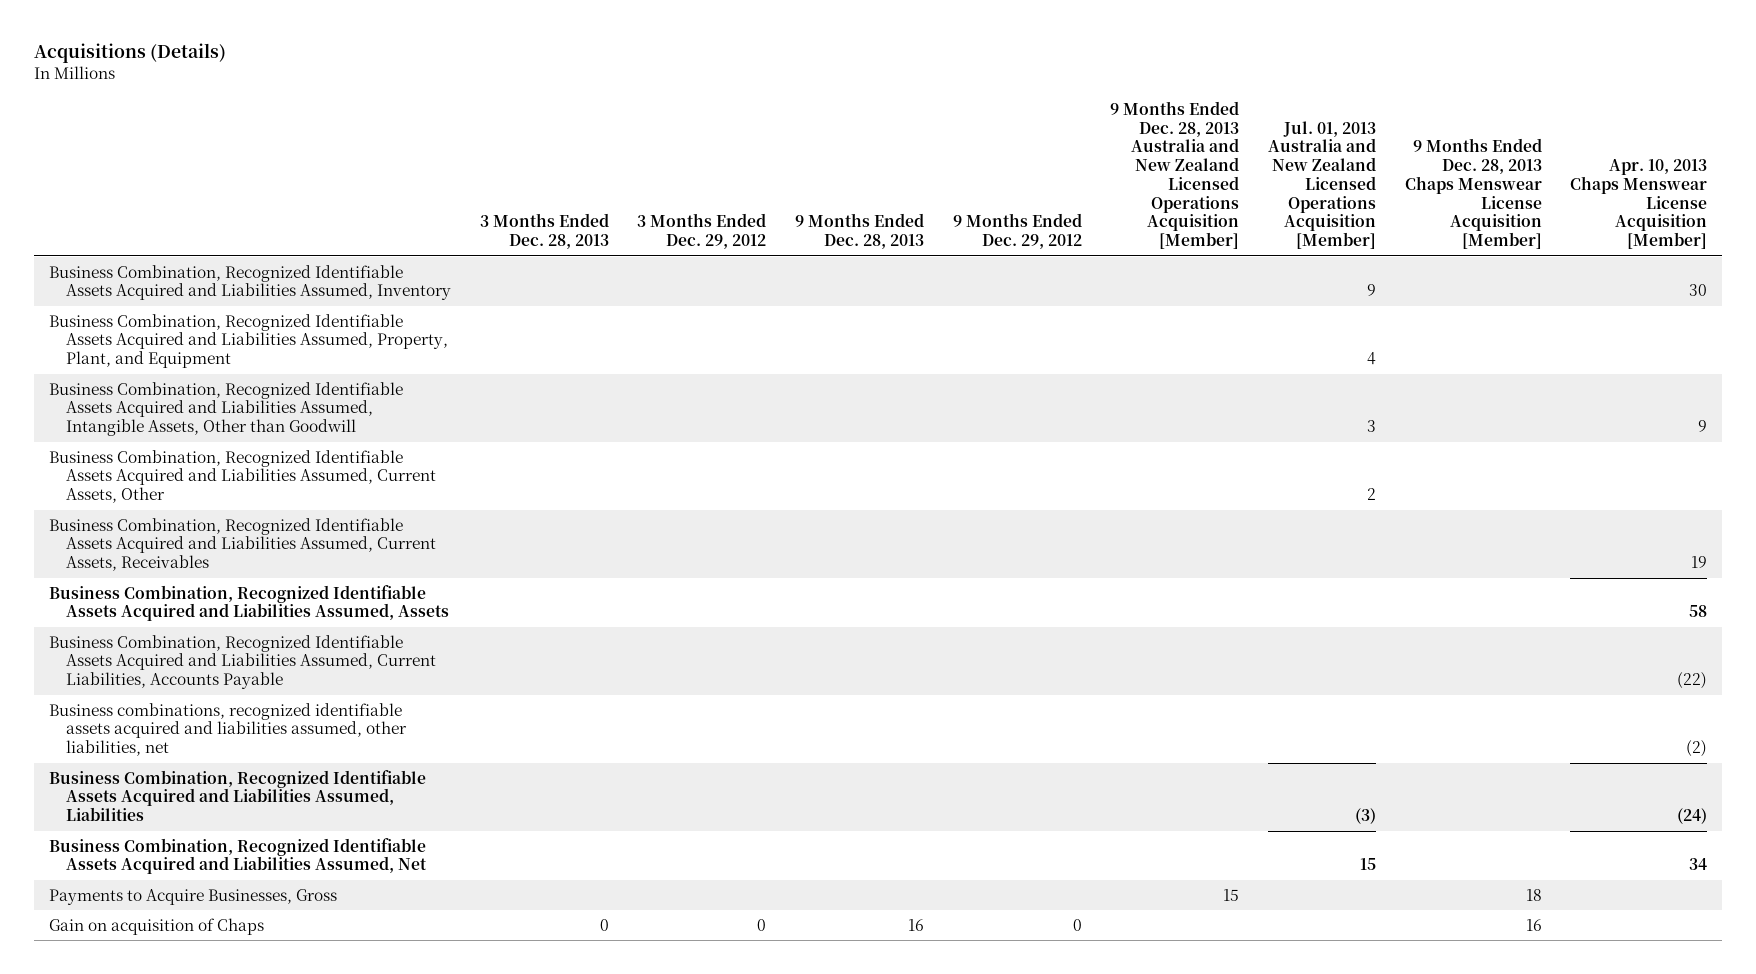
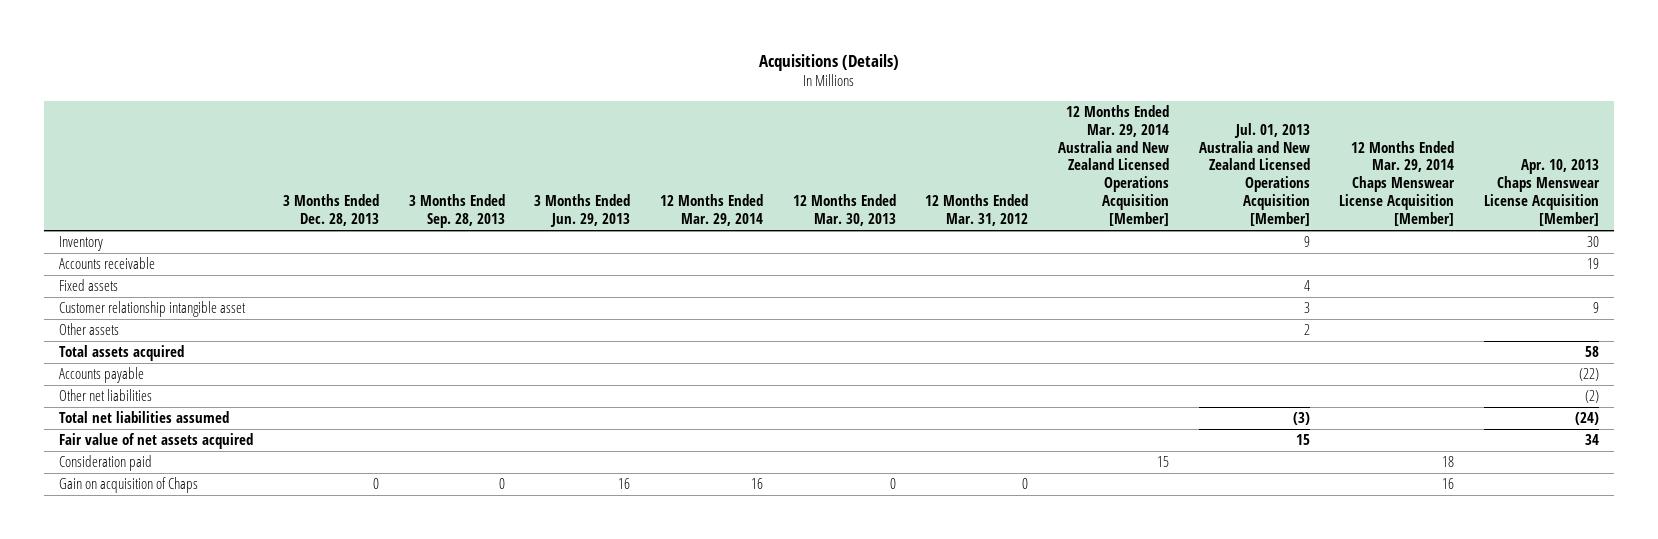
- | 3 Months Ended Dec. 28, 2013 | 3 Months Ended Dec. 29, 2012 | 9 Months Ended Dec. 28, 2013 | 9 Months Ended Dec. 29, 2012 | 9 Months Ended Dec. 28, 2013 Australia and New Zealand Licensed Operations Acquisition [Member] | Jul. 01, 2013 Australia and New Zealand Licensed Operations Acquisition [Member] | 9 Months Ended Dec. 28, 2013 Chaps Menswear License Acquisition [Member] | Apr. 10, 2013 Chaps Menswear License Acquisition [Member]
+ | 3 Months Ended Dec. 28, 2013 | 3 Months Ended Sep. 28, 2013 | 3 Months Ended Jun. 29, 2013 | 12 Months Ended Mar. 29, 2014 | 12 Months Ended Mar. 30, 2013 | 12 Months Ended Mar. 31, 2012 | 12 Months Ended Mar. 29, 2014 Australia and New Zealand Licensed Operations Acquisition [Member] | Jul. 01, 2013 Australia and New Zealand Licensed Operations Acquisition [Member] | 12 Months Ended Mar. 29, 2014 Chaps Menswear License Acquisition [Member] | Apr. 10, 2013 Chaps Menswear License Acquisition [Member]
- Business Combination, Recognized Identifiable Assets Acquired and Liabilities Assumed, Inventory | | | | | | 9 | | 30
- Business Combination, Recognized Identifiable Assets Acquired and Liabilities Assumed, Property, Plant, and Equipment | | | | | | 4 | |
- Business Combination, Recognized Identifiable Assets Acquired and Liabilities Assumed, Intangible Assets, Other than Goodwill | | | | | | 3 | | 9
- Business Combination, Recognized Identifiable Assets Acquired and Liabilities Assumed, Current Assets, Other | | | | | | 2 | |
- Business Combination, Recognized Identifiable Assets Acquired and Liabilities Assumed, Current Assets, Receivables | | | | | | | | 19
- Business Combination, Recognized Identifiable Assets Acquired and Liabilities Assumed, Assets | | | | | | | | 58
- Business Combination, Recognized Identifiable Assets Acquired and Liabilities Assumed, Current Liabilities, Accounts Payable | | | | | | | | (22)
- Business combinations, recognized identifiable assets acquired and liabilities assumed, other liabilities, net | | | | | | | | (2)
- Business Combination, Recognized Identifiable Assets Acquired and Liabilities Assumed, Liabilities | | | | | | (3) | | (24)
- Business Combination, Recognized Identifiable Assets Acquired and Liabilities Assumed, Net | | | | | | 15 | | 34
- Payments to Acquire Businesses, Gross | | | | | 15 | | 18 |
+ Inventory | | | | | | | | 9 | | 30
+ Accounts receivable | | | | | | | | | | 19
+ Fixed assets | | | | | | | | 4 | |
+ Customer relationship intangible asset | | | | | | | | 3 | | 9
+ Other assets | | | | | | | | 2 | |
+ Total assets acquired | | | | | | | | | | 58
+ Accounts payable | | | | | | | | | | (22)
+ Other net liabilities | | | | | | | | | | (2)
+ Total net liabilities assumed | | | | | | | | (3) | | (24)
+ Fair value of net assets acquired | | | | | | | | 15 | | 34
+ Consideration paid | | | | | | | 15 | | 18 |

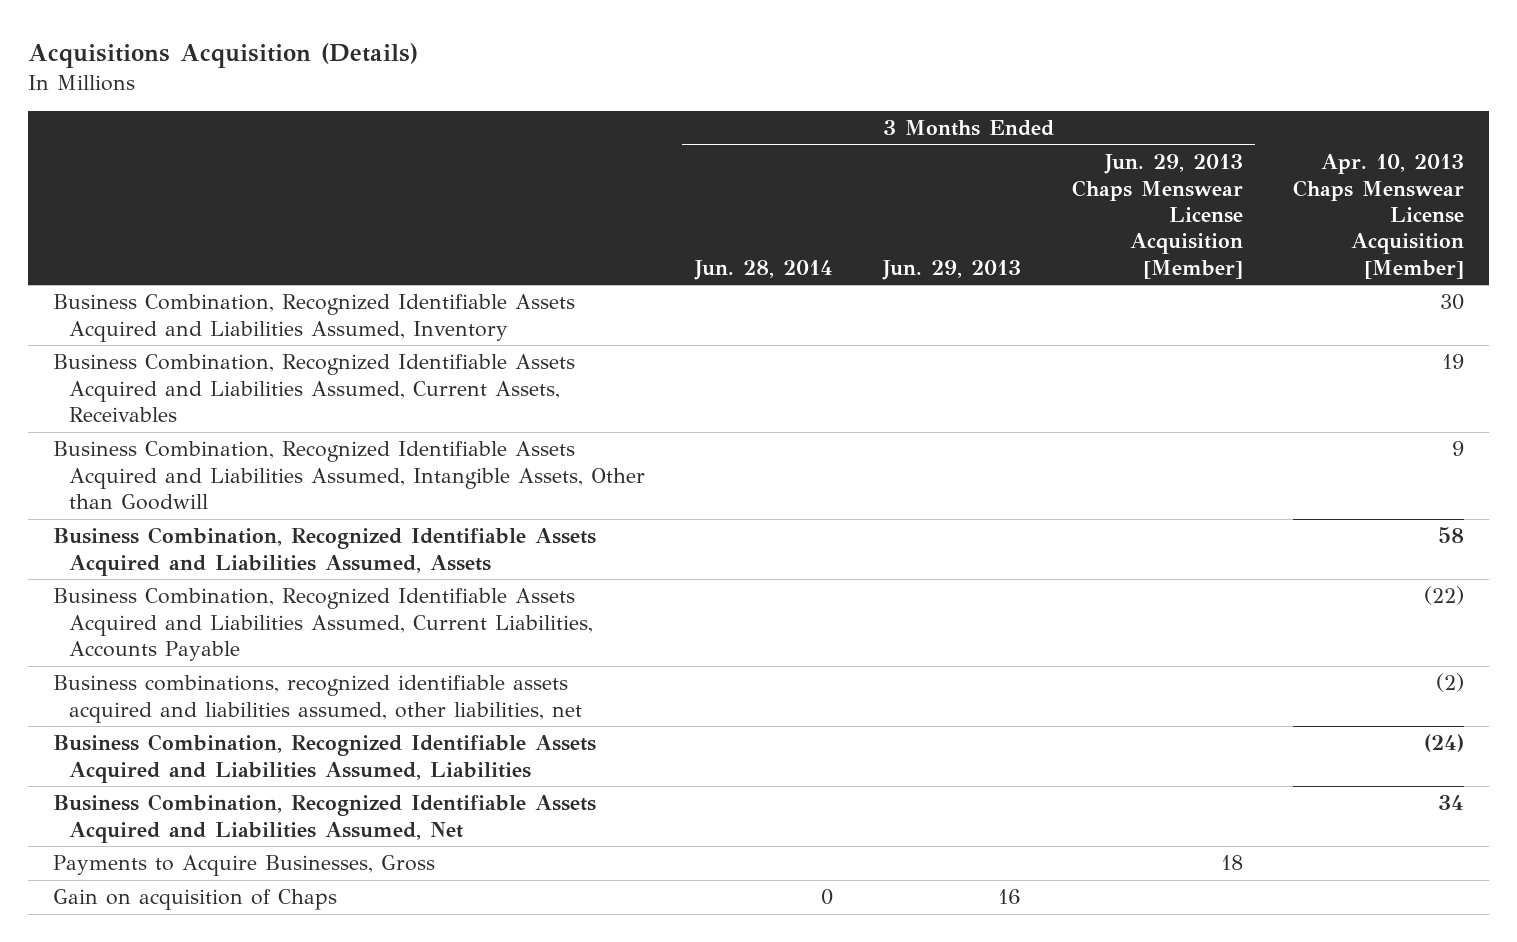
- Acquisitions (Details)
+ Acquisitions Acquisition (Details)
- | 3 Months Ended Dec. 28, 2013 | 3 Months Ended Sep. 28, 2013 | 3 Months Ended Jun. 29, 2013 | 12 Months Ended Mar. 29, 2014 | 12 Months Ended Mar. 30, 2013 | 12 Months Ended Mar. 31, 2012 | 12 Months Ended Mar. 29, 2014 Australia and New Zealand Licensed Operations Acquisition [Member] | Jul. 01, 2013 Australia and New Zealand Licensed Operations Acquisition [Member] | 12 Months Ended Mar. 29, 2014 Chaps Menswear License Acquisition [Member] | Apr. 10, 2013 Chaps Menswear License Acquisition [Member]
+ | 3 Months Ended Jun. 28, 2014 | 3 Months Ended Jun. 29, 2013 | 3 Months Ended Jun. 29, 2013 Chaps Menswear License Acquisition [Member] | Apr. 10, 2013 Chaps Menswear License Acquisition [Member]
- Inventory | | | | | | | | 9 | | 30
- Accounts receivable | | | | | | | | | | 19
- Fixed assets | | | | | | | | 4 | |
- Customer relationship intangible asset | | | | | | | | 3 | | 9
- Other assets | | | | | | | | 2 | |
- Total assets acquired | | | | | | | | | | 58
- Accounts payable | | | | | | | | | | (22)
- Other net liabilities | | | | | | | | | | (2)
- Total net liabilities assumed | | | | | | | | (3) | | (24)
- Fair value of net assets acquired | | | | | | | | 15 | | 34
- Consideration paid | | | | | | | 15 | | 18 |
+ Business Combination, Recognized Identifiable Assets Acquired and Liabilities Assumed, Inventory | | | | 30
+ Business Combination, Recognized Identifiable Assets Acquired and Liabilities Assumed, Current Assets, Receivables | | | | 19
+ Business Combination, Recognized Identifiable Assets Acquired and Liabilities Assumed, Intangible Assets, Other than Goodwill | | | | 9
+ Business Combination, Recognized Identifiable Assets Acquired and Liabilities Assumed, Assets | | | | 58
+ Business Combination, Recognized Identifiable Assets Acquired and Liabilities Assumed, Current Liabilities, Accounts Payable | | | | (22)
+ Business combinations, recognized identifiable assets acquired and liabilities assumed, other liabilities, net | | | | (2)
+ Business Combination, Recognized Identifiable Assets Acquired and Liabilities Assumed, Liabilities | | | | (24)
+ Business Combination, Recognized Identifiable Assets Acquired and Liabilities Assumed, Net | | | | 34
+ Payments to Acquire Businesses, Gross | | | 18 |

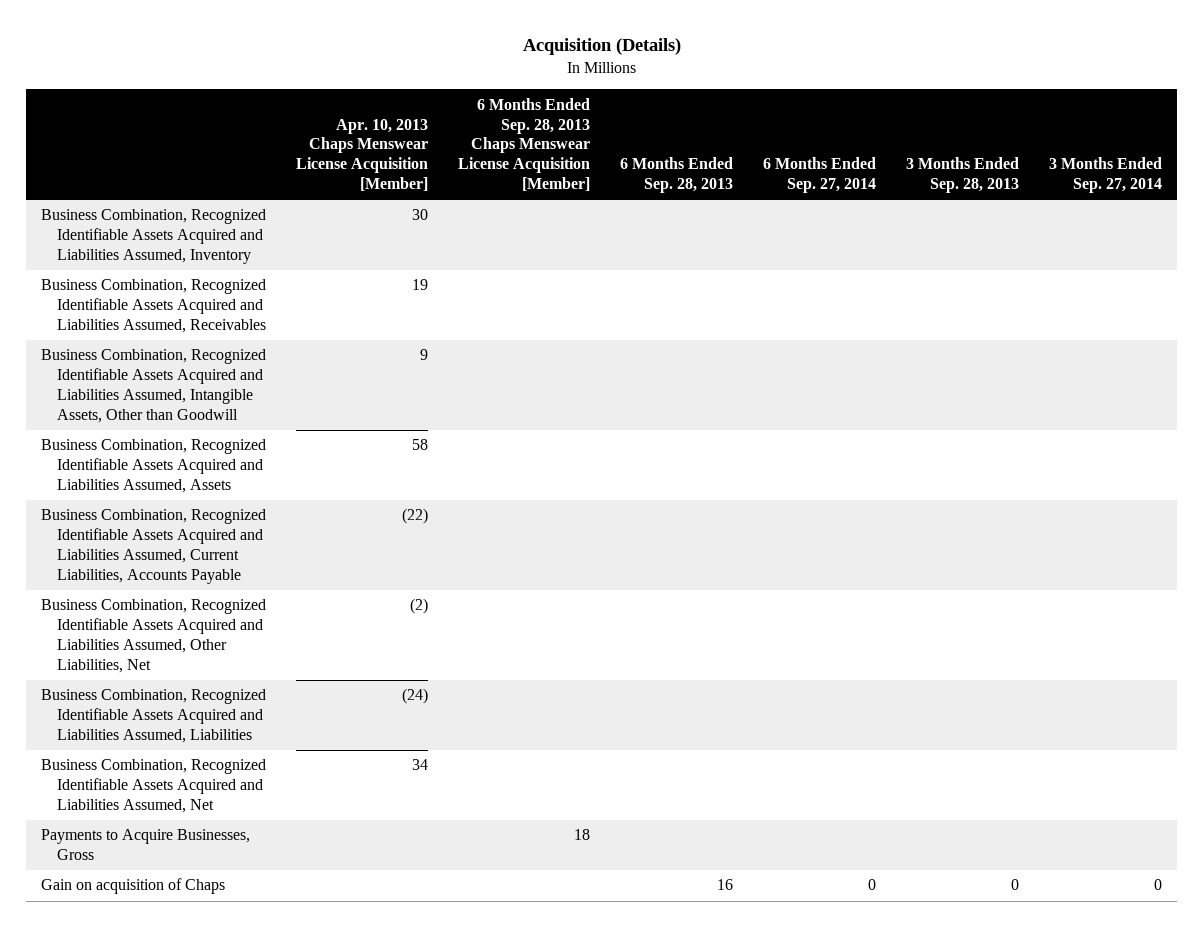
- Acquisitions Acquisition (Details)
+ Acquisition (Details)
- | 3 Months Ended Jun. 28, 2014 | 3 Months Ended Jun. 29, 2013 | 3 Months Ended Jun. 29, 2013 Chaps Menswear License Acquisition [Member] | Apr. 10, 2013 Chaps Menswear License Acquisition [Member]
+ | Apr. 10, 2013 Chaps Menswear License Acquisition [Member] | 6 Months Ended Sep. 28, 2013 Chaps Menswear License Acquisition [Member] | 6 Months Ended Sep. 28, 2013 | 6 Months Ended Sep. 27, 2014 | 3 Months Ended Sep. 28, 2013 | 3 Months Ended Sep. 27, 2014
- Business Combination, Recognized Identifiable Assets Acquired and Liabilities Assumed, Current Assets, Receivables | | | | 19
+ Business Combination, Recognized Identifiable Assets Acquired and Liabilities Assumed, Receivables | 19 | | | | |
- Business combinations, recognized identifiable assets acquired and liabilities assumed, other liabilities, net | | | | (2)
+ Business Combination, Recognized Identifiable Assets Acquired and Liabilities Assumed, Other Liabilities, Net | (2) | | | | |

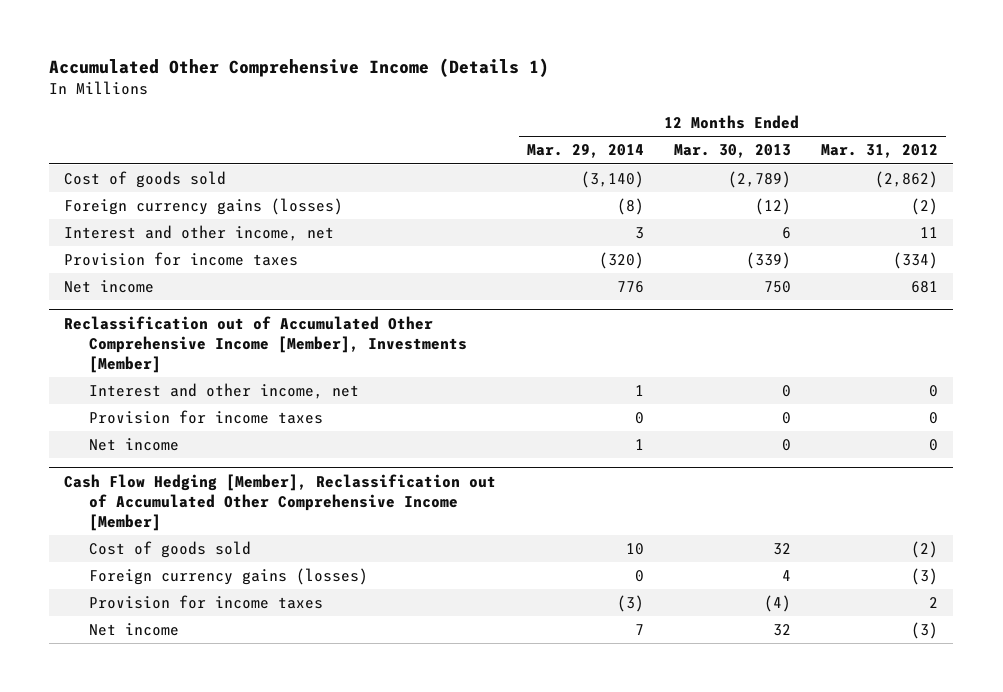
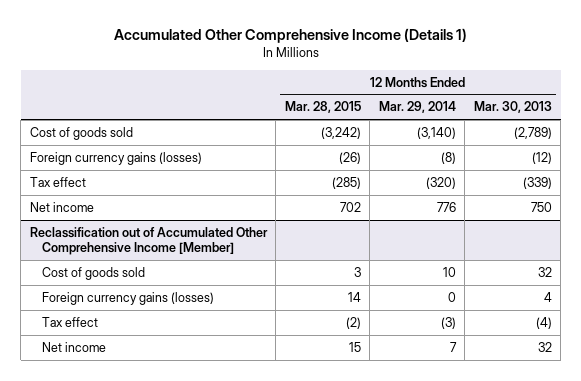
- | 12 Months Ended Mar. 29, 2014 | 12 Months Ended Mar. 30, 2013 | 12 Months Ended Mar. 31, 2012
+ | 12 Months Ended Mar. 28, 2015 | 12 Months Ended Mar. 29, 2014 | 12 Months Ended Mar. 30, 2013
- Interest and other income, net | 3 | 6 | 11
- Provision for income taxes | (320) | (339) | (334)
+ Tax effect | (285) | (320) | (339)
- Reclassification out of Accumulated Other Comprehensive Income [Member], Investments [Member]
- Interest and other income, net | 1 | 0 | 0
- Provision for income taxes | 0 | 0 | 0
- Net income | 1 | 0 | 0
- Cash Flow Hedging [Member], Reclassification out of Accumulated Other Comprehensive Income [Member]
+ Reclassification out of Accumulated Other Comprehensive Income [Member]
- Provision for income taxes | (3) | (4) | 2
+ Tax effect | (2) | (3) | (4)

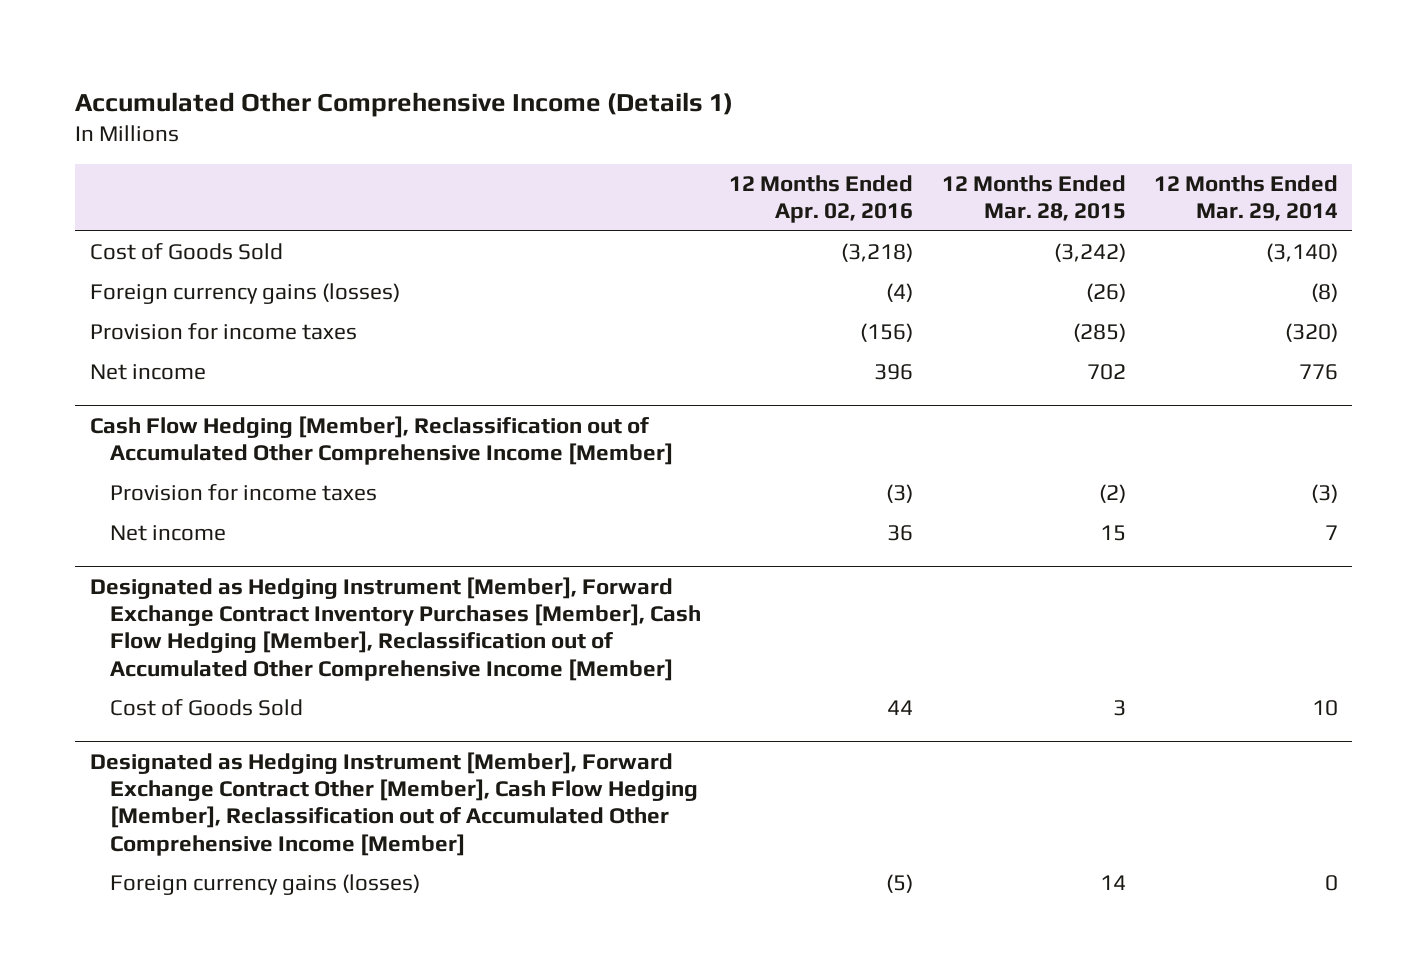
- | 12 Months Ended Mar. 28, 2015 | 12 Months Ended Mar. 29, 2014 | 12 Months Ended Mar. 30, 2013
+ | 12 Months Ended Apr. 02, 2016 | 12 Months Ended Mar. 28, 2015 | 12 Months Ended Mar. 29, 2014
- Cost of goods sold | (3,242) | (3,140) | (2,789)
+ Cost of Goods Sold | (3,218) | (3,242) | (3,140)
- Tax effect | (285) | (320) | (339)
+ Provision for income taxes | (156) | (285) | (320)
- Reclassification out of Accumulated Other Comprehensive Income [Member]
- Cost of goods sold | 3 | 10 | 32
- Foreign currency gains (losses) | 14 | 0 | 4
- Tax effect | (2) | (3) | (4)
+ Cash Flow Hedging [Member], Reclassification out of Accumulated Other Comprehensive Income [Member]
+ Provision for income taxes | (3) | (2) | (3)
+ Designated as Hedging Instrument [Member], Forward Exchange Contract Inventory Purchases [Member], Cash Flow Hedging [Member], Reclassification out of Accumulated Other Comprehensive Income [Member]
+ Cost of Goods Sold | 44 | 3 | 10
+ Designated as Hedging Instrument [Member], Forward Exchange Contract Other [Member], Cash Flow Hedging [Member], Reclassification out of Accumulated Other Comprehensive Income [Member]
+ Foreign currency gains (losses) | (5) | 14 | 0

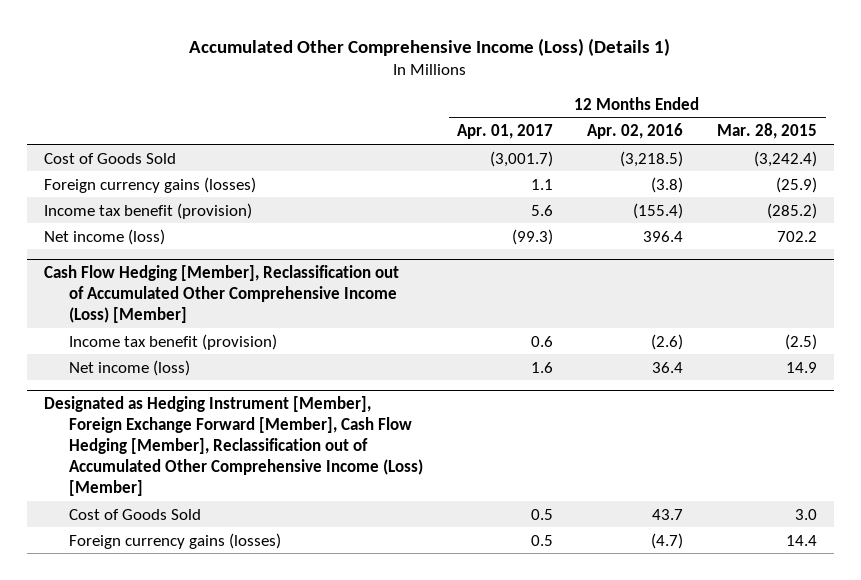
- Accumulated Other Comprehensive Income (Details 1)
+ Accumulated Other Comprehensive Income (Loss) (Details 1)
- | 12 Months Ended Apr. 02, 2016 | 12 Months Ended Mar. 28, 2015 | 12 Months Ended Mar. 29, 2014
+ | 12 Months Ended Apr. 01, 2017 | 12 Months Ended Apr. 02, 2016 | 12 Months Ended Mar. 28, 2015
- Cost of Goods Sold | (3,218) | (3,242) | (3,140)
- Foreign currency gains (losses) | (4) | (26) | (8)
- Provision for income taxes | (156) | (285) | (320)
- Net income | 396 | 702 | 776
- Cash Flow Hedging [Member], Reclassification out of Accumulated Other Comprehensive Income [Member]
- Provision for income taxes | (3) | (2) | (3)
- Net income | 36 | 15 | 7
- Designated as Hedging Instrument [Member], Forward Exchange Contract Inventory Purchases [Member], Cash Flow Hedging [Member], Reclassification out of Accumulated Other Comprehensive Income [Member]
- Cost of Goods Sold | 44 | 3 | 10
- Designated as Hedging Instrument [Member], Forward Exchange Contract Other [Member], Cash Flow Hedging [Member], Reclassification out of Accumulated Other Comprehensive Income [Member]
- Foreign currency gains (losses) | (5) | 14 | 0
+ Cost of Goods Sold | (3,001.7) | (3,218.5) | (3,242.4)
+ Foreign currency gains (losses) | 1.1 | (3.8) | (25.9)
+ Income tax benefit (provision) | 5.6 | (155.4) | (285.2)
+ Net income (loss) | (99.3) | 396.4 | 702.2
+ Cash Flow Hedging [Member], Reclassification out of Accumulated Other Comprehensive Income (Loss) [Member]
+ Income tax benefit (provision) | 0.6 | (2.6) | (2.5)
+ Net income (loss) | 1.6 | 36.4 | 14.9
+ Designated as Hedging Instrument [Member], Foreign Exchange Forward [Member], Cash Flow Hedging [Member], Reclassification out of Accumulated Other Comprehensive Income (Loss) [Member]
+ Cost of Goods Sold | 0.5 | 43.7 | 3.0
+ Foreign currency gains (losses) | 0.5 | (4.7) | 14.4

